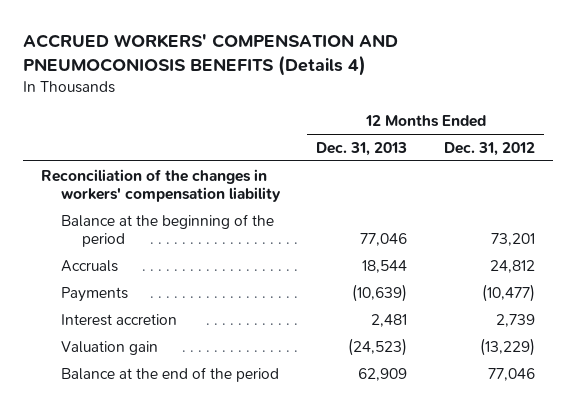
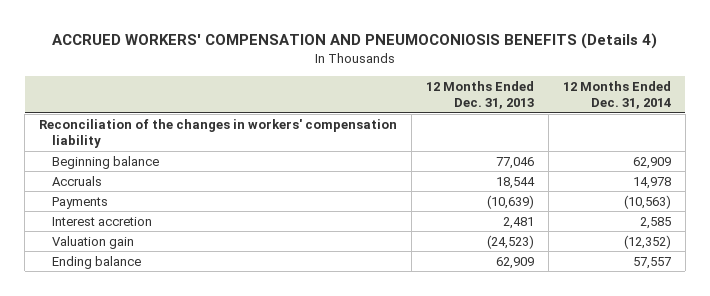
- | 12 Months Ended Dec. 31, 2013 | 12 Months Ended Dec. 31, 2012
+ | 12 Months Ended Dec. 31, 2013 | 12 Months Ended Dec. 31, 2014
- Balance at the beginning of the period | 77,046 | 73,201
+ Beginning balance | 77,046 | 62,909
- Balance at the end of the period | 62,909 | 77,046
+ Ending balance | 62,909 | 57,557

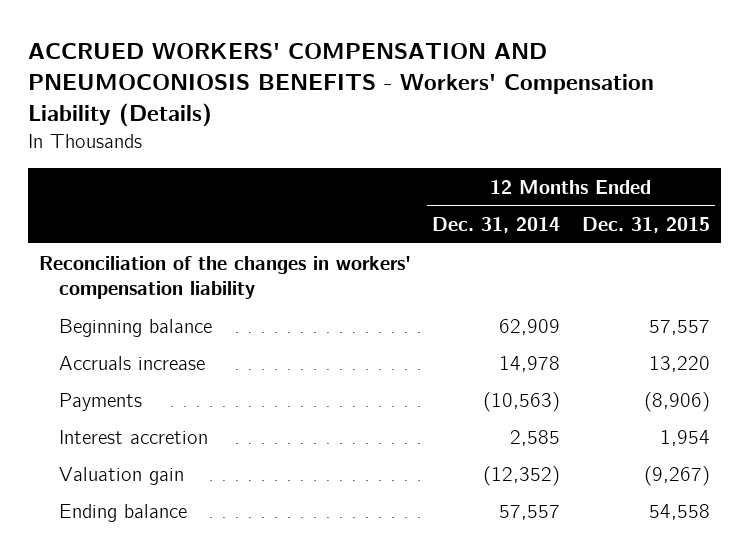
- ACCRUED WORKERS' COMPENSATION AND PNEUMOCONIOSIS BENEFITS (Details 4)
+ ACCRUED WORKERS' COMPENSATION AND PNEUMOCONIOSIS BENEFITS - Workers' Compensation Liability (Details)
- | 12 Months Ended Dec. 31, 2013 | 12 Months Ended Dec. 31, 2014
+ | 12 Months Ended Dec. 31, 2014 | 12 Months Ended Dec. 31, 2015
- Accruals | 18,544 | 14,978
+ Accruals increase | 14,978 | 13,220

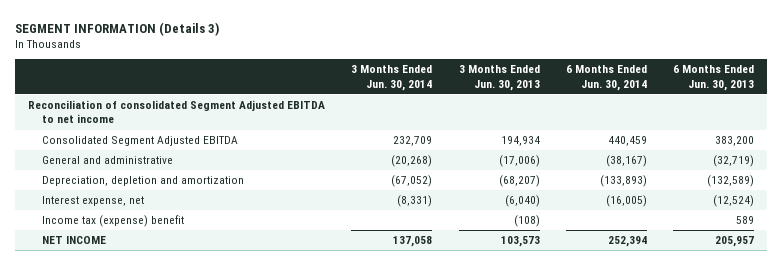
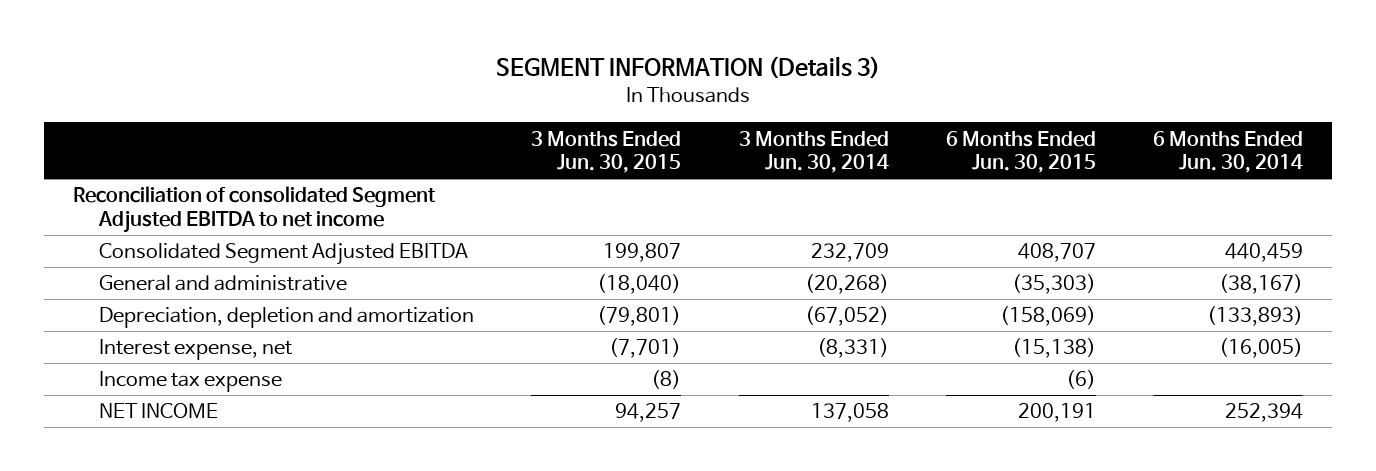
- | 3 Months Ended Jun. 30, 2014 | 3 Months Ended Jun. 30, 2013 | 6 Months Ended Jun. 30, 2014 | 6 Months Ended Jun. 30, 2013
+ | 3 Months Ended Jun. 30, 2015 | 3 Months Ended Jun. 30, 2014 | 6 Months Ended Jun. 30, 2015 | 6 Months Ended Jun. 30, 2014
- Income tax (expense) benefit | | (108) | | 589
+ Income tax expense | (8) | | (6) |

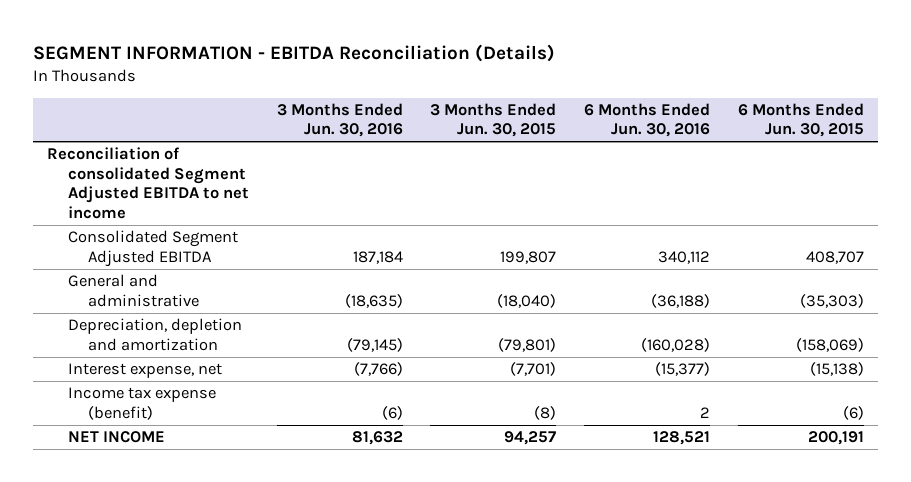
- SEGMENT INFORMATION (Details 3)
+ SEGMENT INFORMATION - EBITDA Reconciliation (Details)
- | 3 Months Ended Jun. 30, 2015 | 3 Months Ended Jun. 30, 2014 | 6 Months Ended Jun. 30, 2015 | 6 Months Ended Jun. 30, 2014
+ | 3 Months Ended Jun. 30, 2016 | 3 Months Ended Jun. 30, 2015 | 6 Months Ended Jun. 30, 2016 | 6 Months Ended Jun. 30, 2015
- Income tax expense | (8) | | (6) |
+ Income tax expense (benefit) | (6) | (8) | 2 | (6)

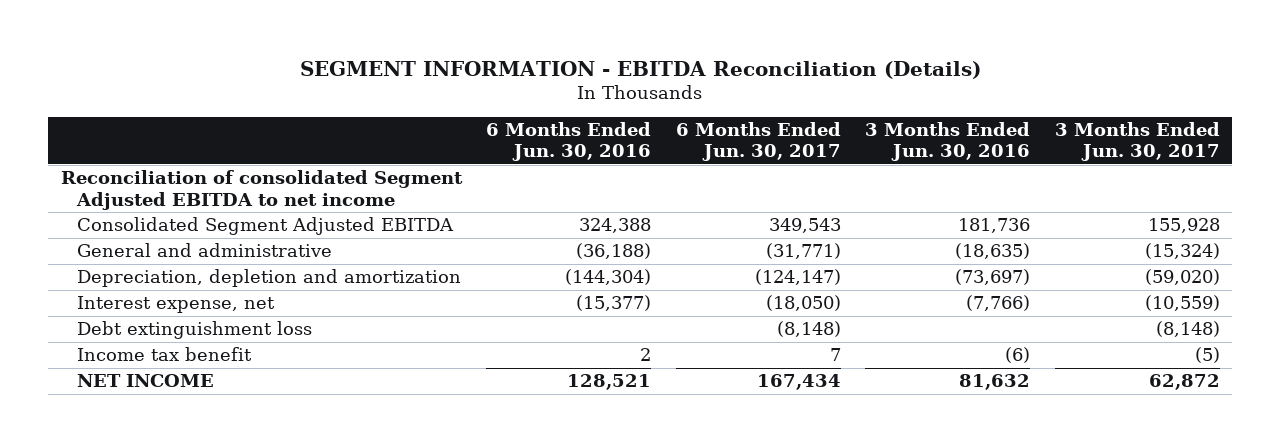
- | 3 Months Ended Jun. 30, 2016 | 3 Months Ended Jun. 30, 2015 | 6 Months Ended Jun. 30, 2016 | 6 Months Ended Jun. 30, 2015
+ | 6 Months Ended Jun. 30, 2016 | 6 Months Ended Jun. 30, 2017 | 3 Months Ended Jun. 30, 2016 | 3 Months Ended Jun. 30, 2017
- Consolidated Segment Adjusted EBITDA | 187,184 | 199,807 | 340,112 | 408,707
+ Consolidated Segment Adjusted EBITDA | 324,388 | 349,543 | 181,736 | 155,928
- Depreciation, depletion and amortization | (79,145) | (79,801) | (160,028) | (158,069)
+ Depreciation, depletion and amortization | (144,304) | (124,147) | (73,697) | (59,020)
- Income tax expense (benefit) | (6) | (8) | 2 | (6)
+ Debt extinguishment loss | | (8,148) | | (8,148)
+ Income tax benefit | 2 | 7 | (6) | (5)

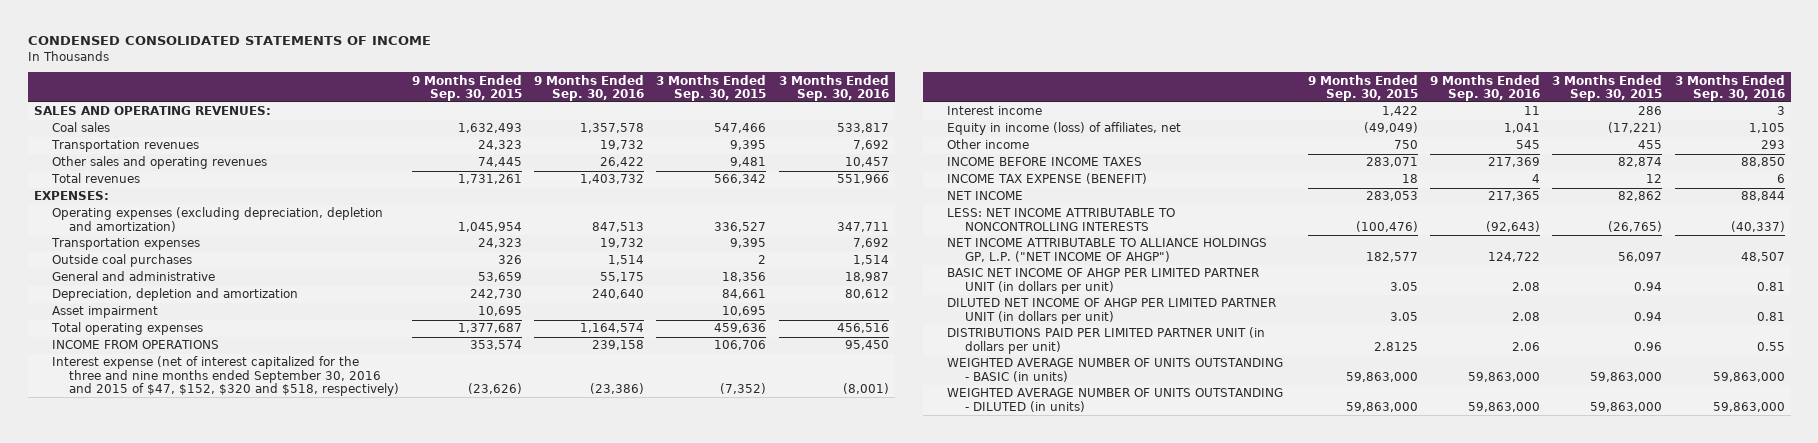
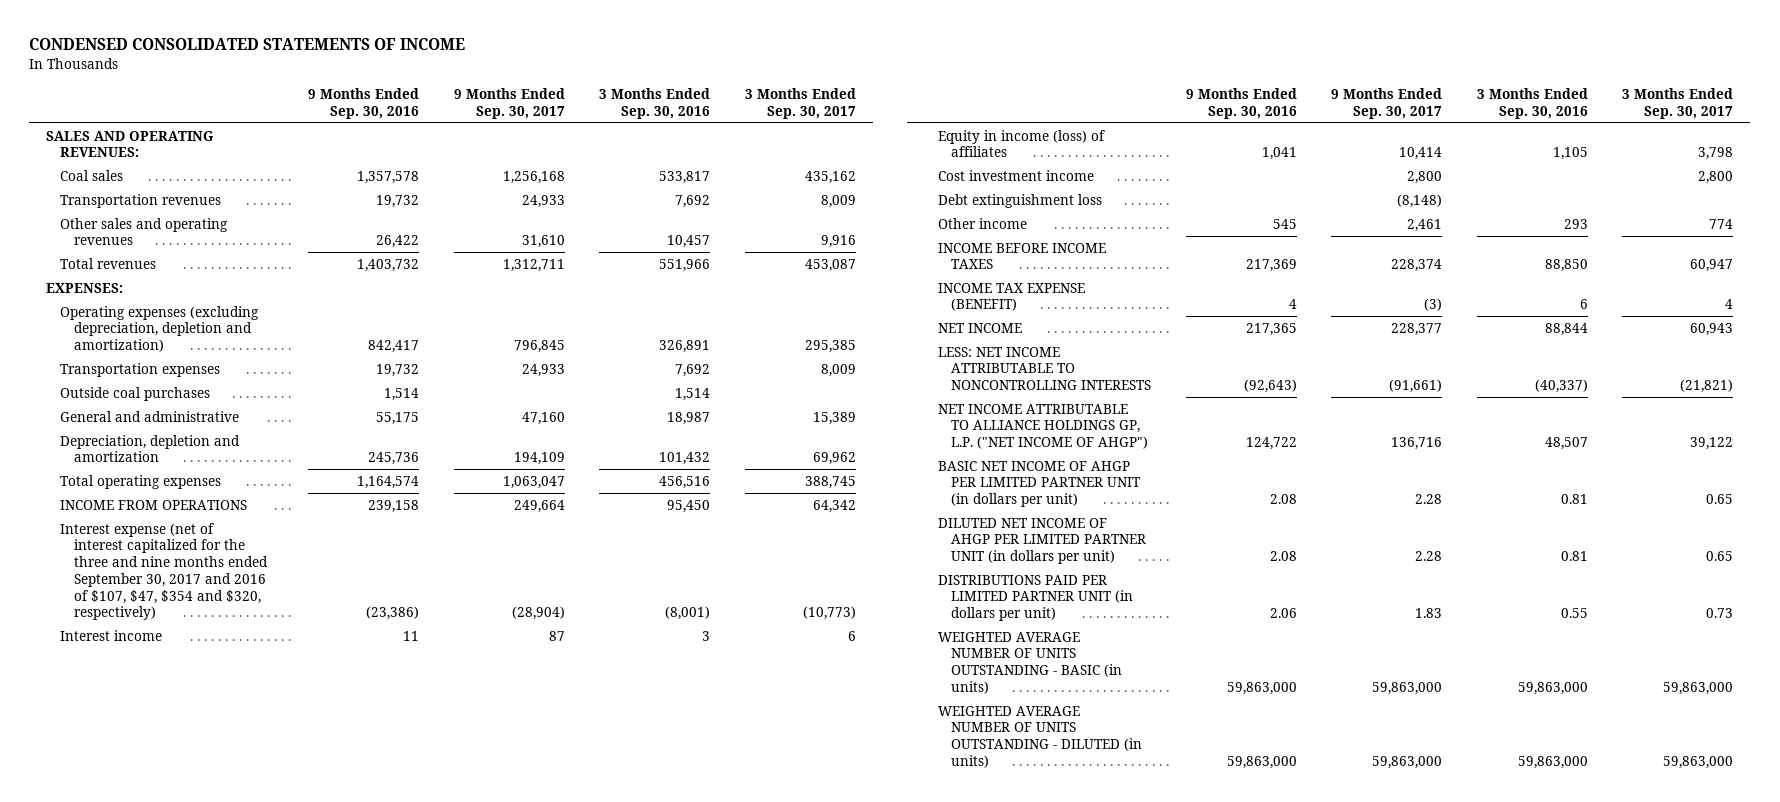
- | 9 Months Ended Sep. 30, 2015 | 9 Months Ended Sep. 30, 2016 | 3 Months Ended Sep. 30, 2015 | 3 Months Ended Sep. 30, 2016
+ | 9 Months Ended Sep. 30, 2016 | 9 Months Ended Sep. 30, 2017 | 3 Months Ended Sep. 30, 2016 | 3 Months Ended Sep. 30, 2017
- Operating expenses (excluding depreciation, depletion and amortization) | 1,045,954 | 847,513 | 336,527 | 347,711
+ Operating expenses (excluding depreciation, depletion and amortization) | 842,417 | 796,845 | 326,891 | 295,385
- Depreciation, depletion and amortization | 242,730 | 240,640 | 84,661 | 80,612
- Asset impairment | 10,695 | | 10,695 |
+ Depreciation, depletion and amortization | 245,736 | 194,109 | 101,432 | 69,962
- Interest expense (net of interest capitalized for the three and nine months ended September 30, 2016 and 2015 of $47, $152, $320 and $518, respectively) | (23,626) | (23,386) | (7,352) | (8,001)
+ Interest expense (net of interest capitalized for the three and nine months ended September 30, 2017 and 2016 of $107, $47, $354 and $320, respectively) | (23,386) | (28,904) | (8,001) | (10,773)
- Equity in income (loss) of affiliates, net | (49,049) | 1,041 | (17,221) | 1,105
+ Equity in income (loss) of affiliates | 1,041 | 10,414 | 1,105 | 3,798
+ Cost investment income | | 2,800 | | 2,800
+ Debt extinguishment loss | | (8,148) | |

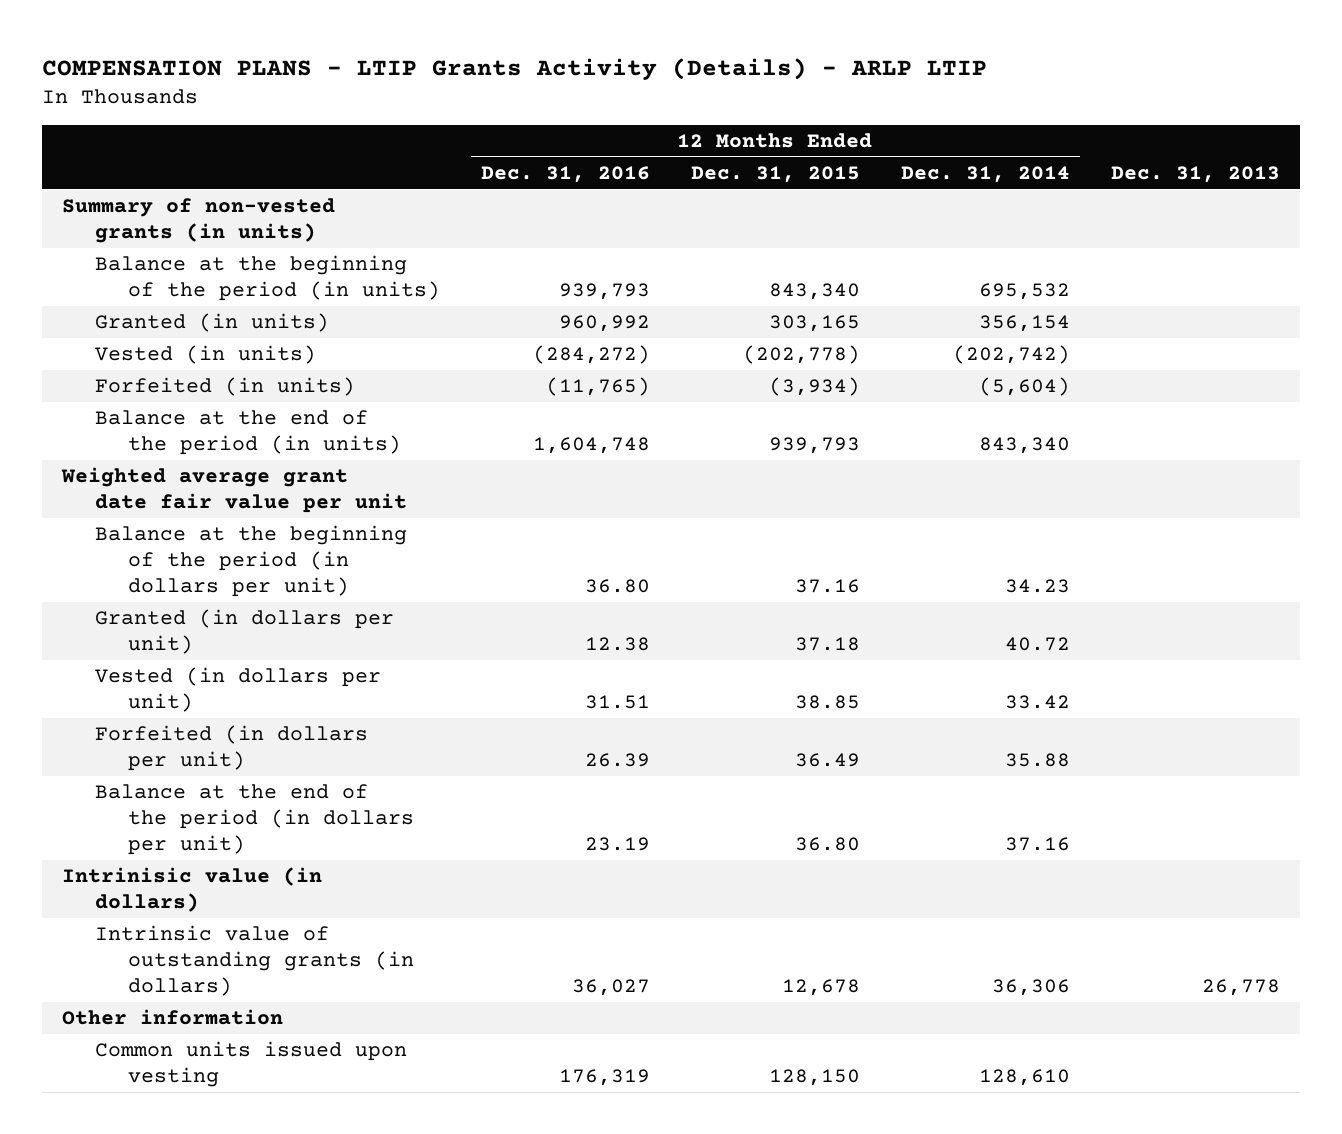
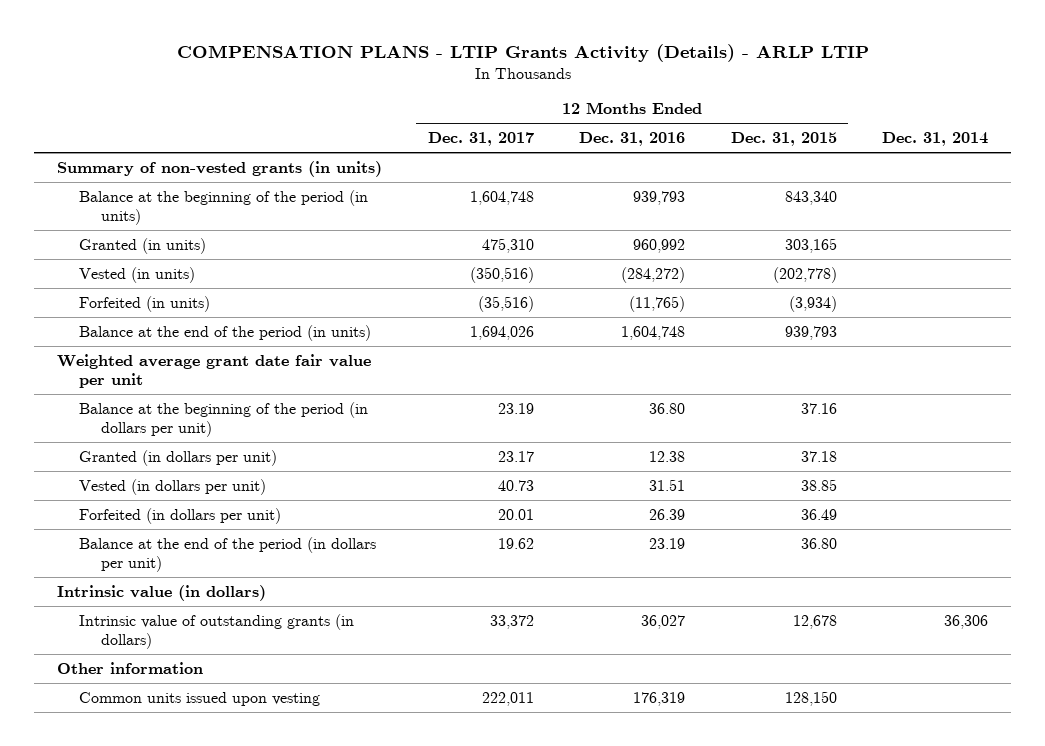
- | 12 Months Ended Dec. 31, 2016 | 12 Months Ended Dec. 31, 2015 | 12 Months Ended Dec. 31, 2014 | Dec. 31, 2013
+ | 12 Months Ended Dec. 31, 2017 | 12 Months Ended Dec. 31, 2016 | 12 Months Ended Dec. 31, 2015 | Dec. 31, 2014
- Intrinisic value (in dollars)
+ Intrinsic value (in dollars)

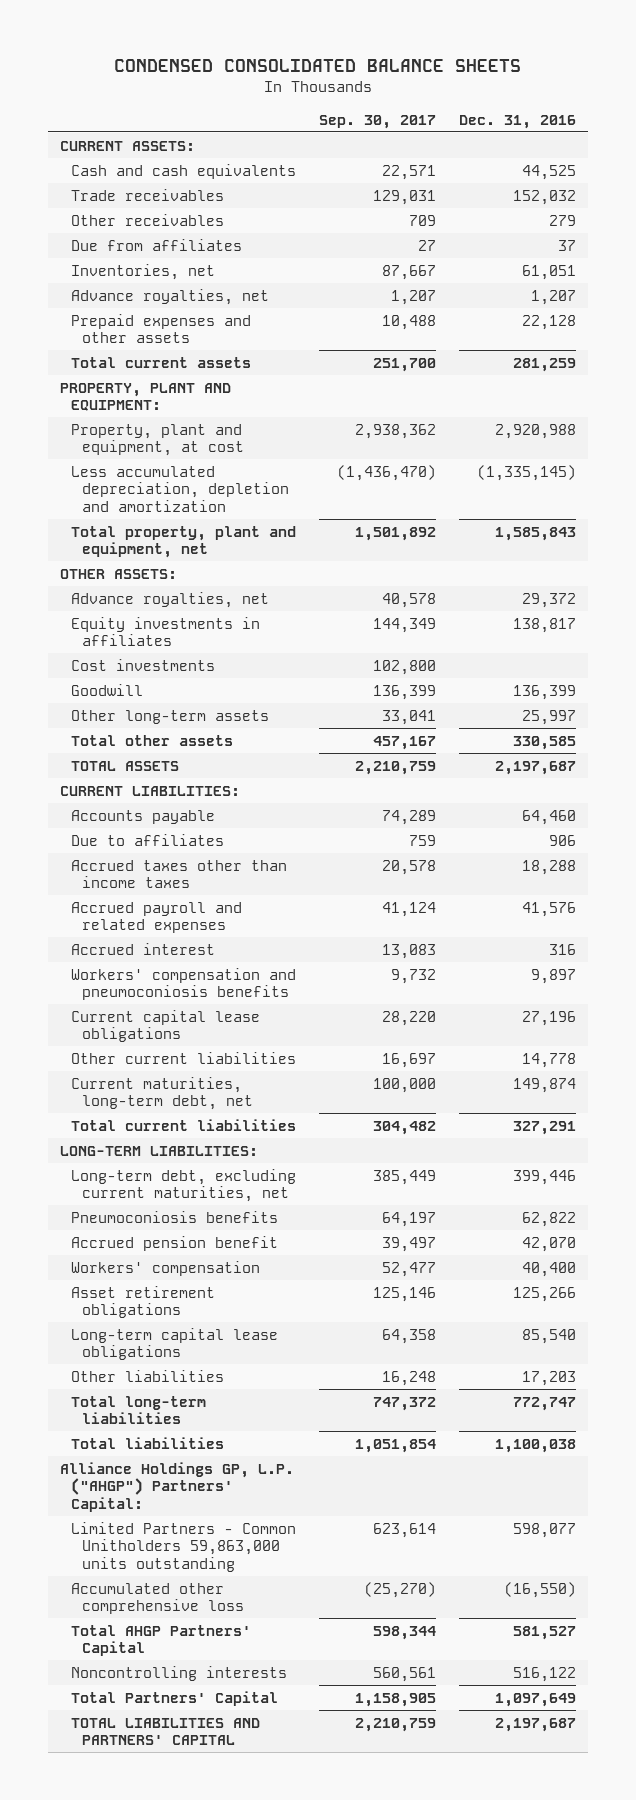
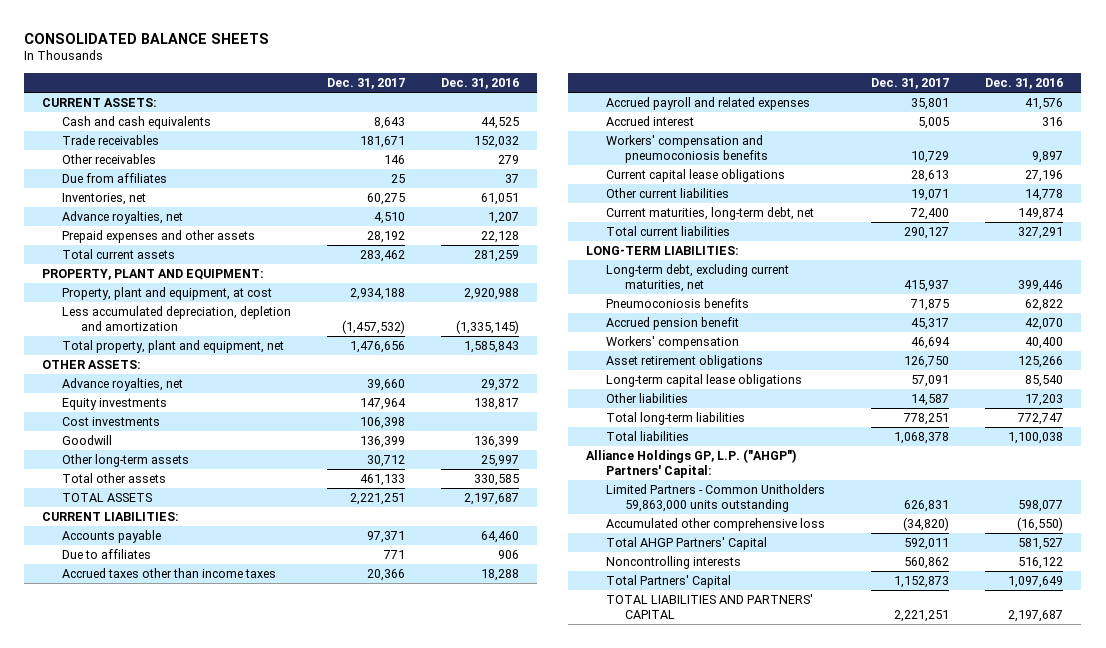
- CONDENSED CONSOLIDATED BALANCE SHEETS
+ CONSOLIDATED BALANCE SHEETS
- | Sep. 30, 2017 | Dec. 31, 2016
+ | Dec. 31, 2017 | Dec. 31, 2016
- Equity investments in affiliates | 144,349 | 138,817
+ Equity investments | 147,964 | 138,817

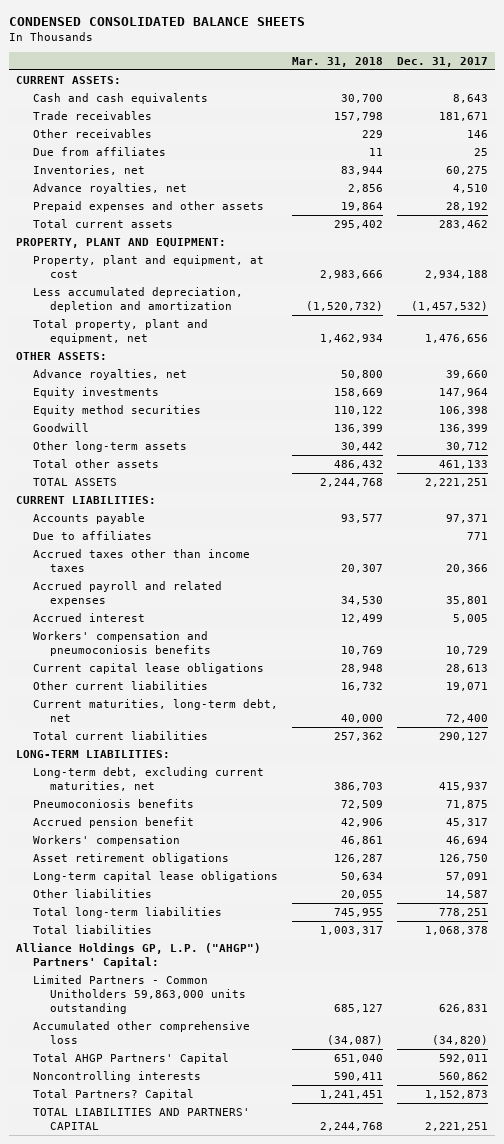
- CONSOLIDATED BALANCE SHEETS
+ CONDENSED CONSOLIDATED BALANCE SHEETS
- | Dec. 31, 2017 | Dec. 31, 2016
+ | Mar. 31, 2018 | Dec. 31, 2017
- Cost investments | 106,398 |
+ Equity method securities | 110,122 | 106,398
- Total Partners' Capital | 1,152,873 | 1,097,649
+ Total Partners? Capital | 1,241,451 | 1,152,873

